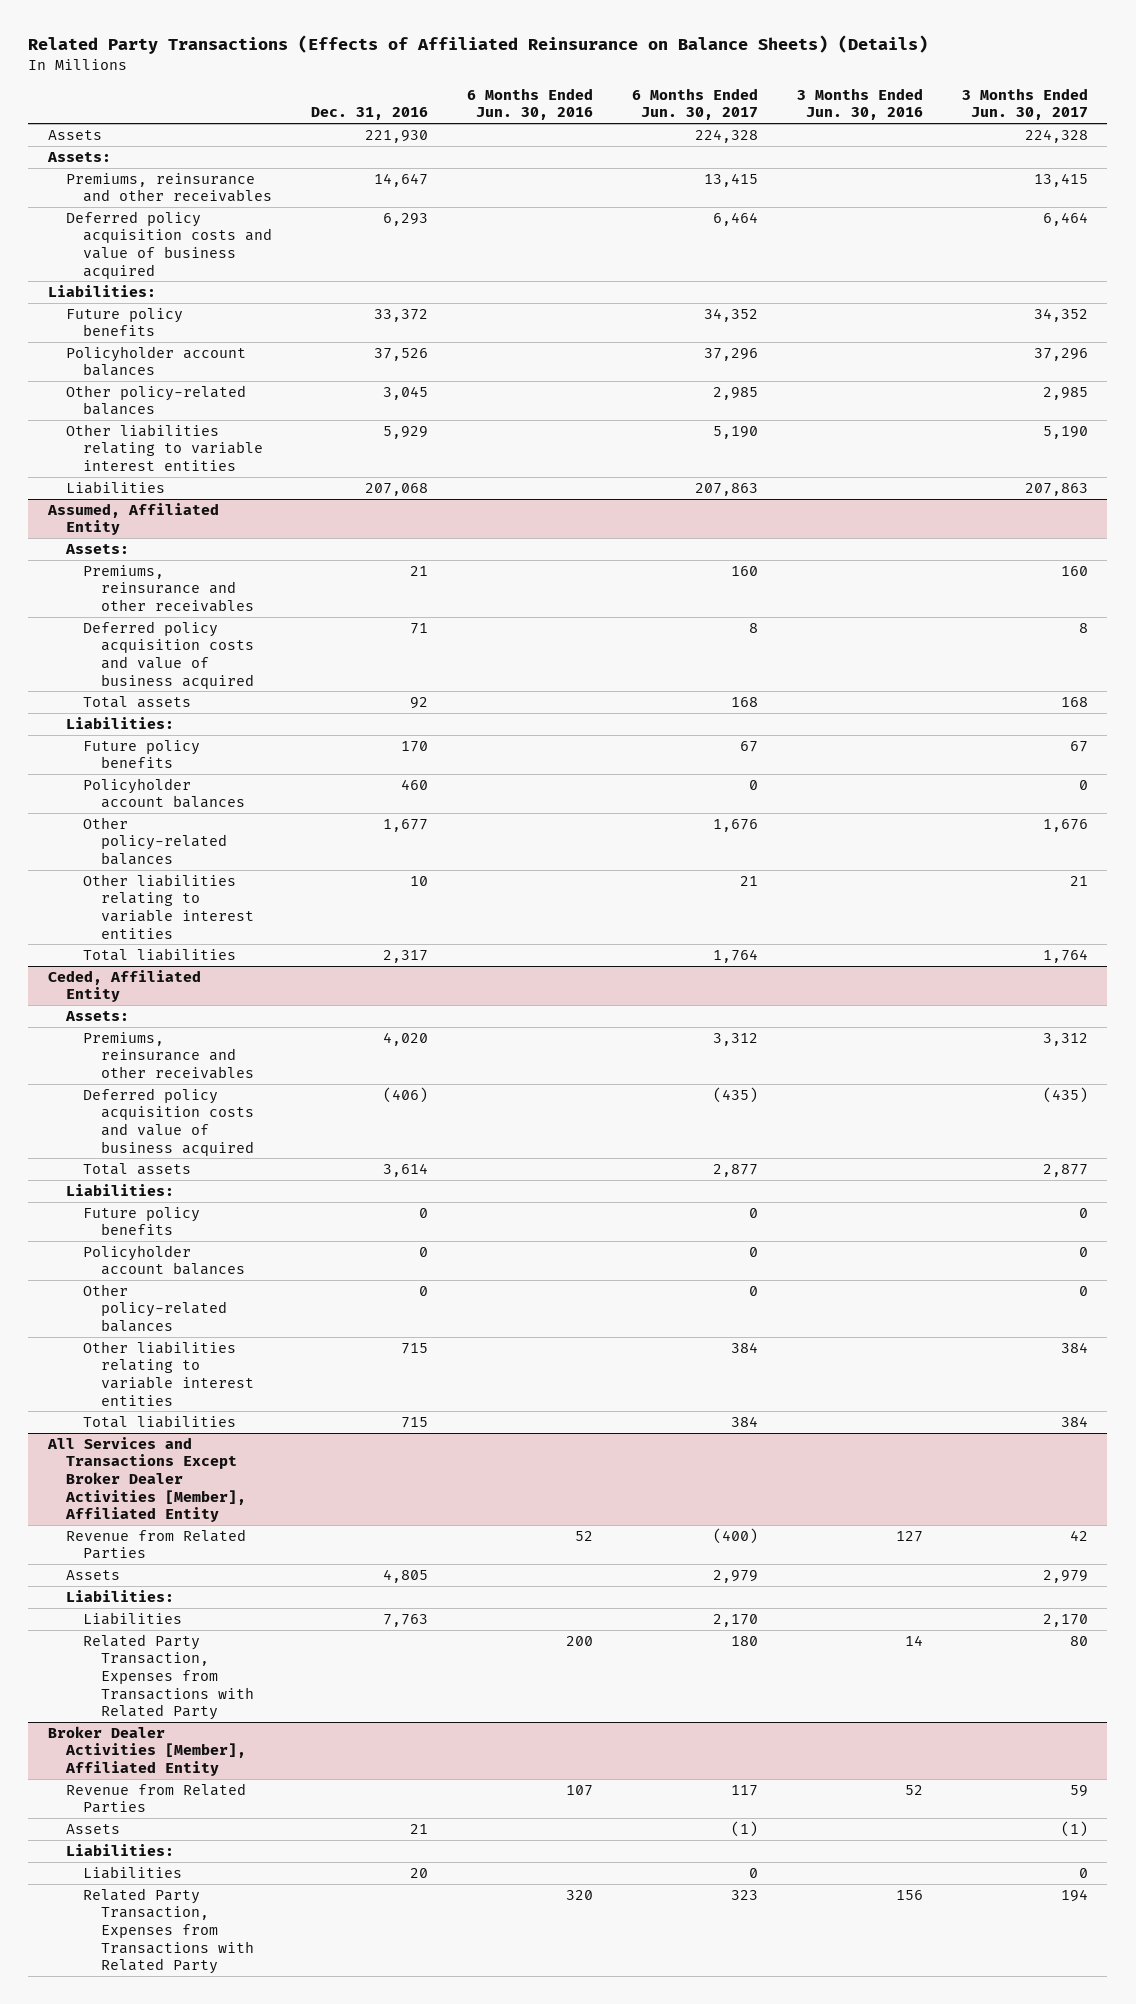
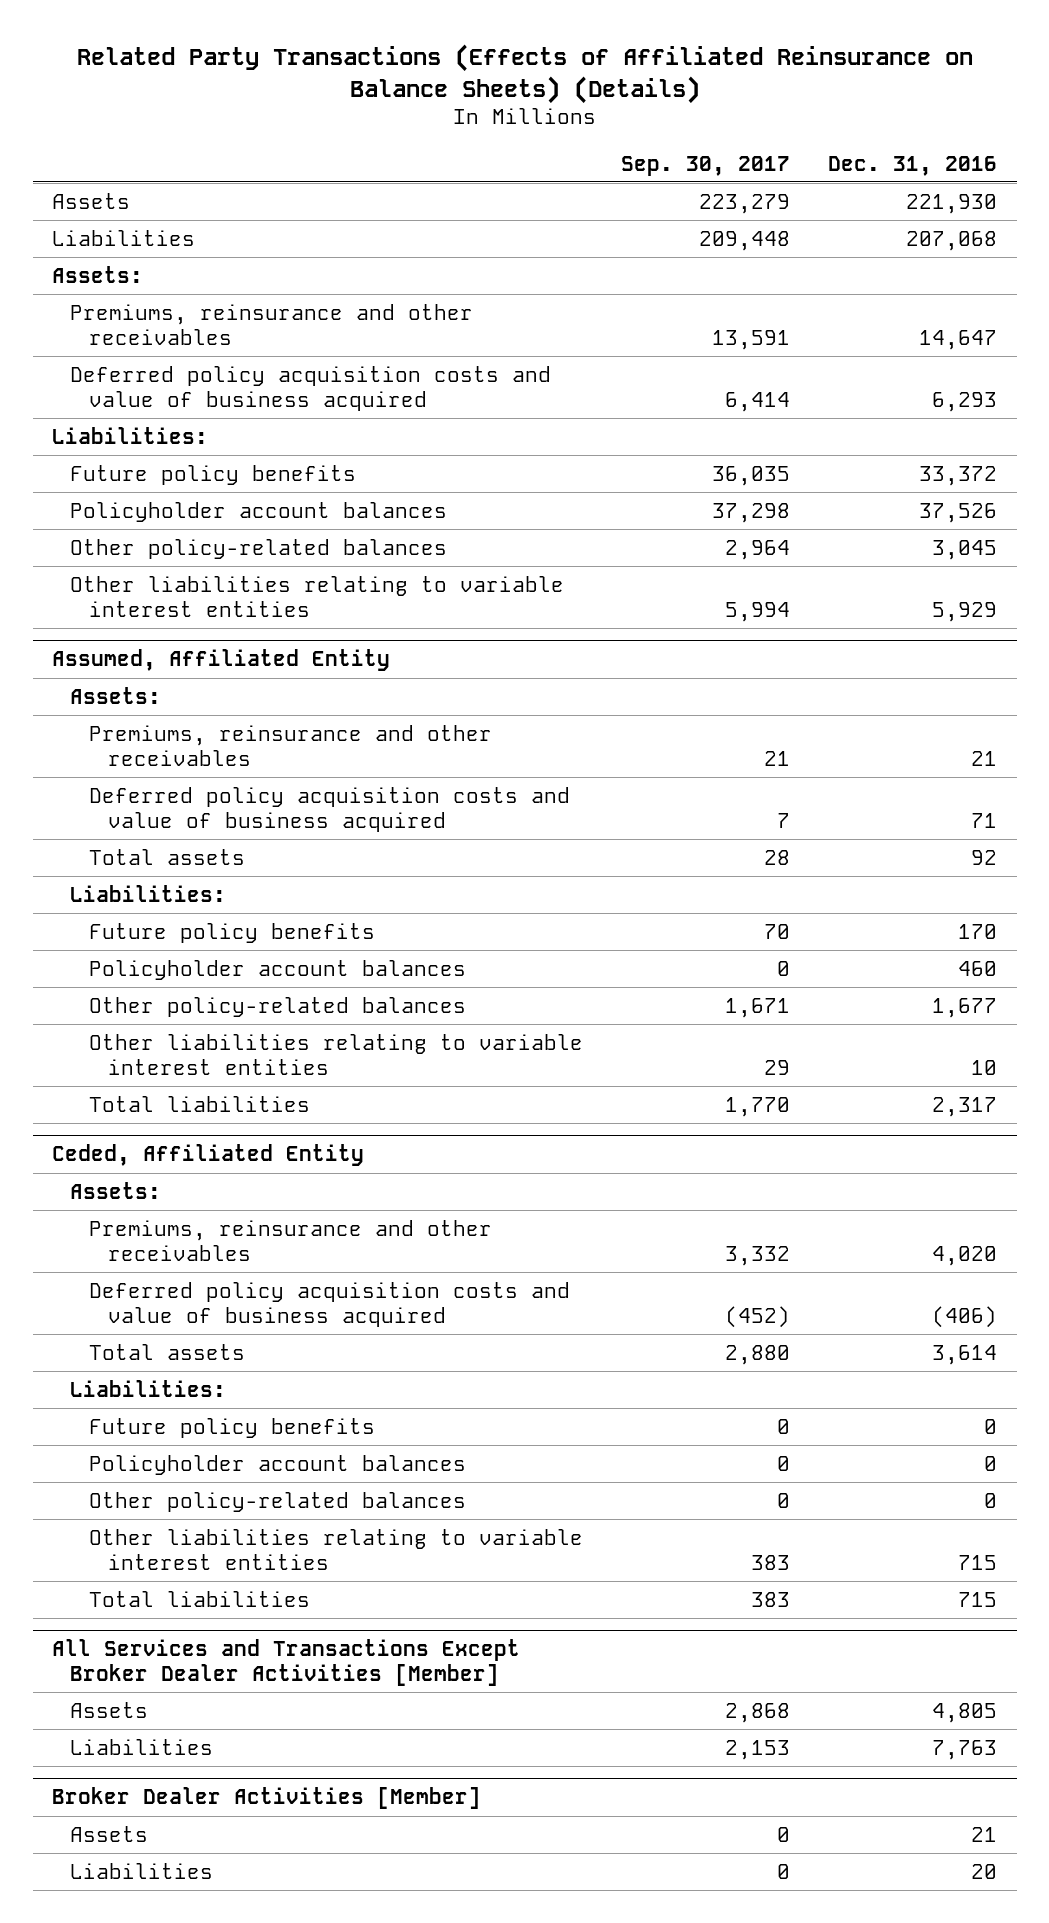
- | Dec. 31, 2016 | 6 Months Ended Jun. 30, 2016 | 6 Months Ended Jun. 30, 2017 | 3 Months Ended Jun. 30, 2016 | 3 Months Ended Jun. 30, 2017
+ | Sep. 30, 2017 | Dec. 31, 2016
moved up: Liabilities | 209,448 | 207,068
- All Services and Transactions Except Broker Dealer Activities [Member], Affiliated Entity
- Revenue from Related Parties | | 52 | (400) | 127 | 42
+ All Services and Transactions Except Broker Dealer Activities [Member]
- Liabilities:
- Related Party Transaction, Expenses from Transactions with Related Party | | 200 | 180 | 14 | 80
- Broker Dealer Activities [Member], Affiliated Entity
- Revenue from Related Parties | | 107 | 117 | 52 | 59
+ Broker Dealer Activities [Member]
- Liabilities:
- Related Party Transaction, Expenses from Transactions with Related Party | | 320 | 323 | 156 | 194

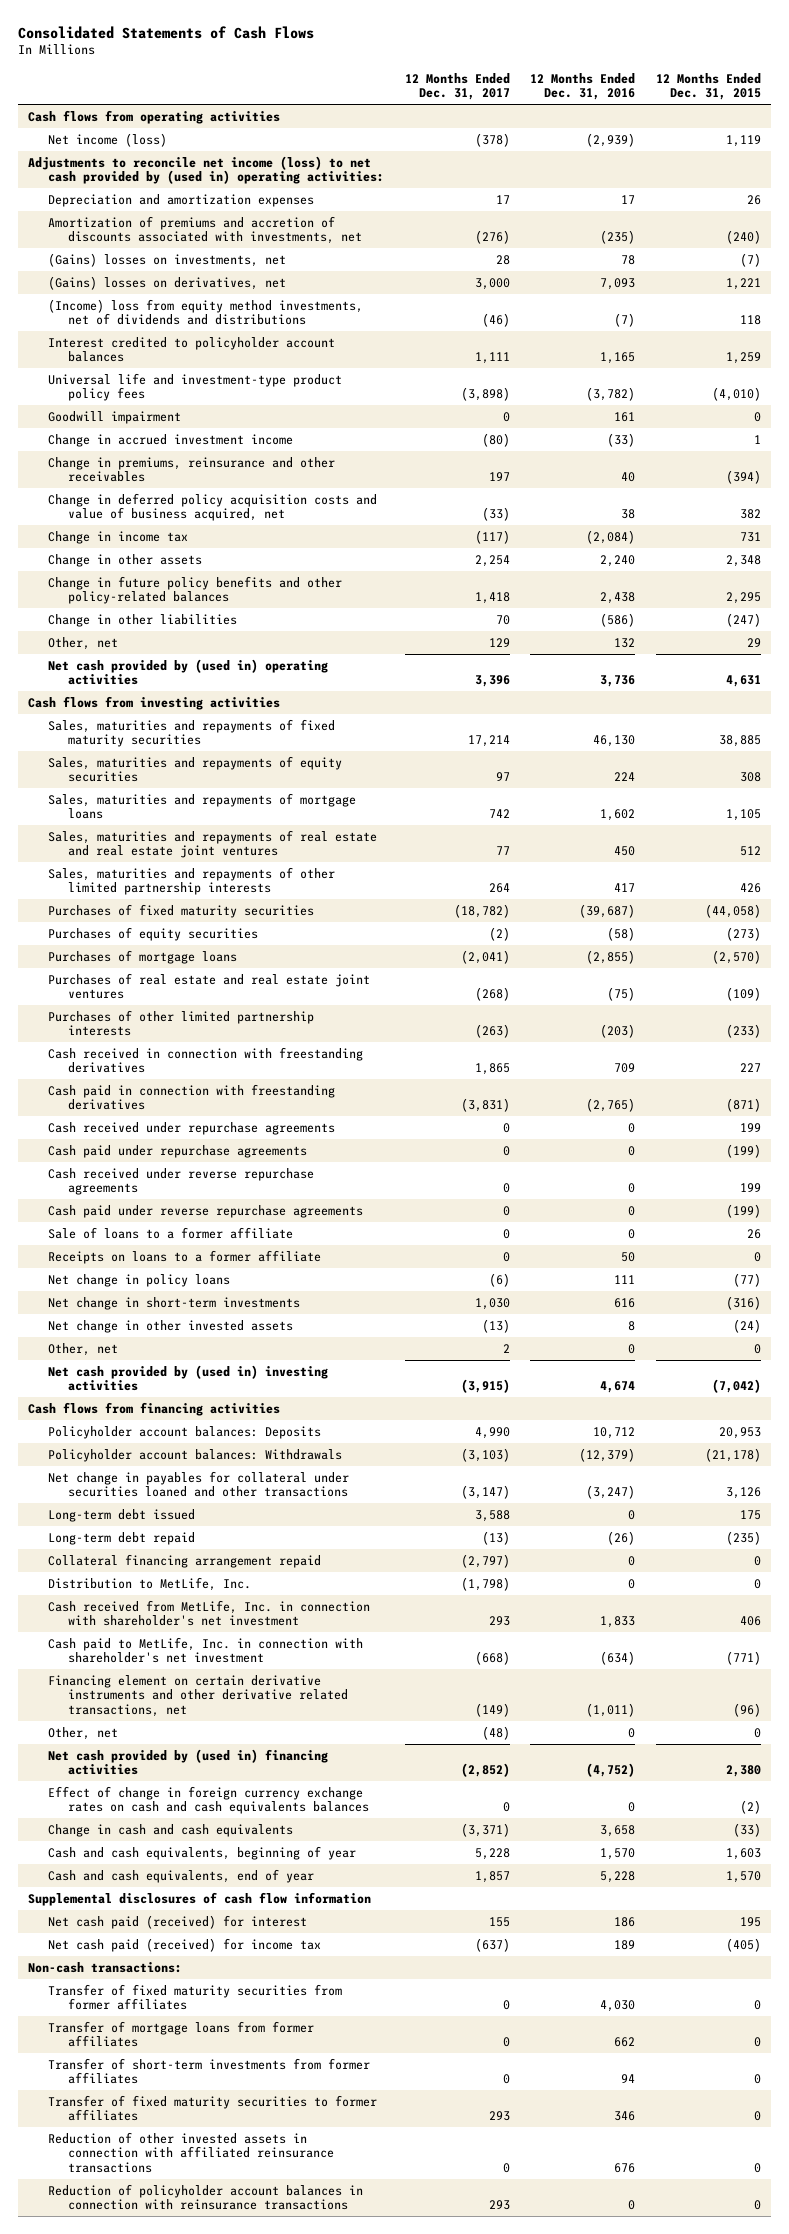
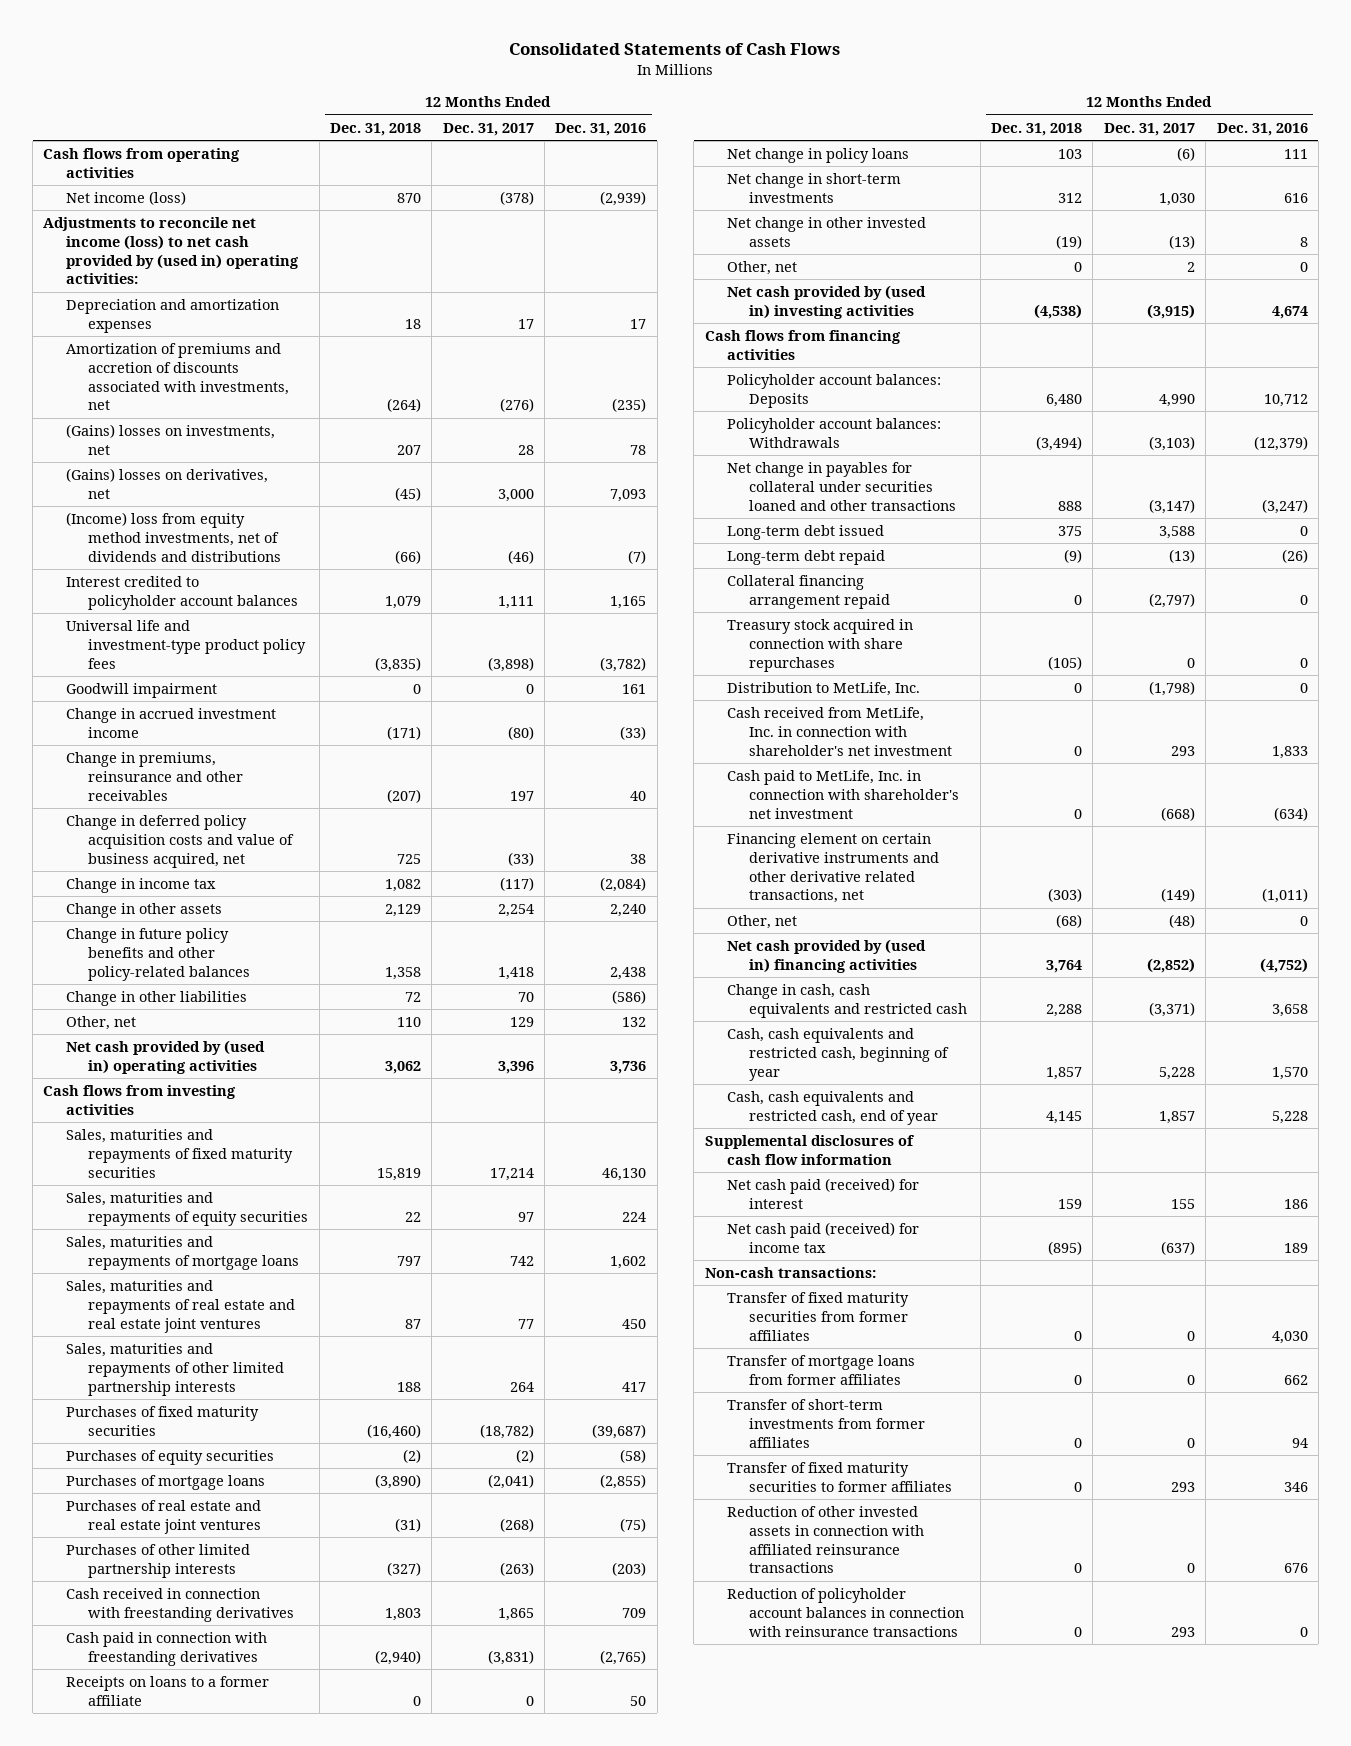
- | 12 Months Ended Dec. 31, 2017 | 12 Months Ended Dec. 31, 2016 | 12 Months Ended Dec. 31, 2015
+ | 12 Months Ended Dec. 31, 2018 | 12 Months Ended Dec. 31, 2017 | 12 Months Ended Dec. 31, 2016
- Cash received under repurchase agreements | 0 | 0 | 199
- Cash paid under repurchase agreements | 0 | 0 | (199)
- Cash received under reverse repurchase agreements | 0 | 0 | 199
- Cash paid under reverse repurchase agreements | 0 | 0 | (199)
- Sale of loans to a former affiliate | 0 | 0 | 26
+ Treasury stock acquired in connection with share repurchases | (105) | 0 | 0
- Effect of change in foreign currency exchange rates on cash and cash equivalents balances | 0 | 0 | (2)
- Change in cash and cash equivalents | (3,371) | 3,658 | (33)
- Cash and cash equivalents, beginning of year | 5,228 | 1,570 | 1,603
- Cash and cash equivalents, end of year | 1,857 | 5,228 | 1,570
+ Change in cash, cash equivalents and restricted cash | 2,288 | (3,371) | 3,658
+ Cash, cash equivalents and restricted cash, beginning of year | 1,857 | 5,228 | 1,570
+ Cash, cash equivalents and restricted cash, end of year | 4,145 | 1,857 | 5,228

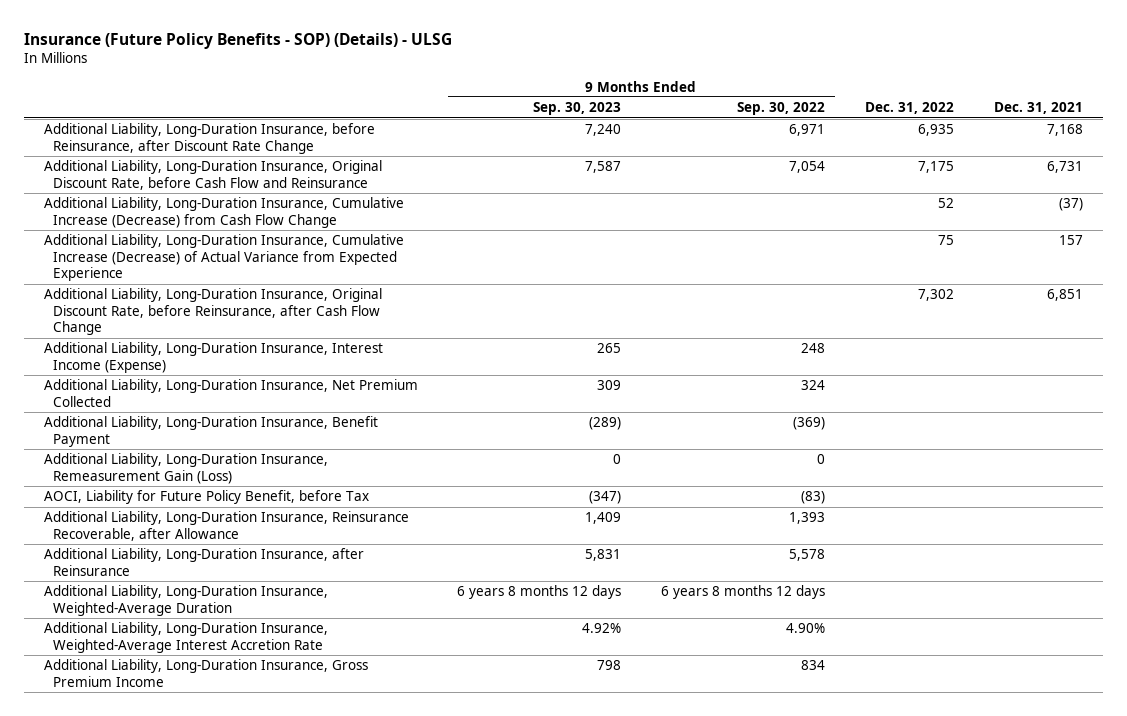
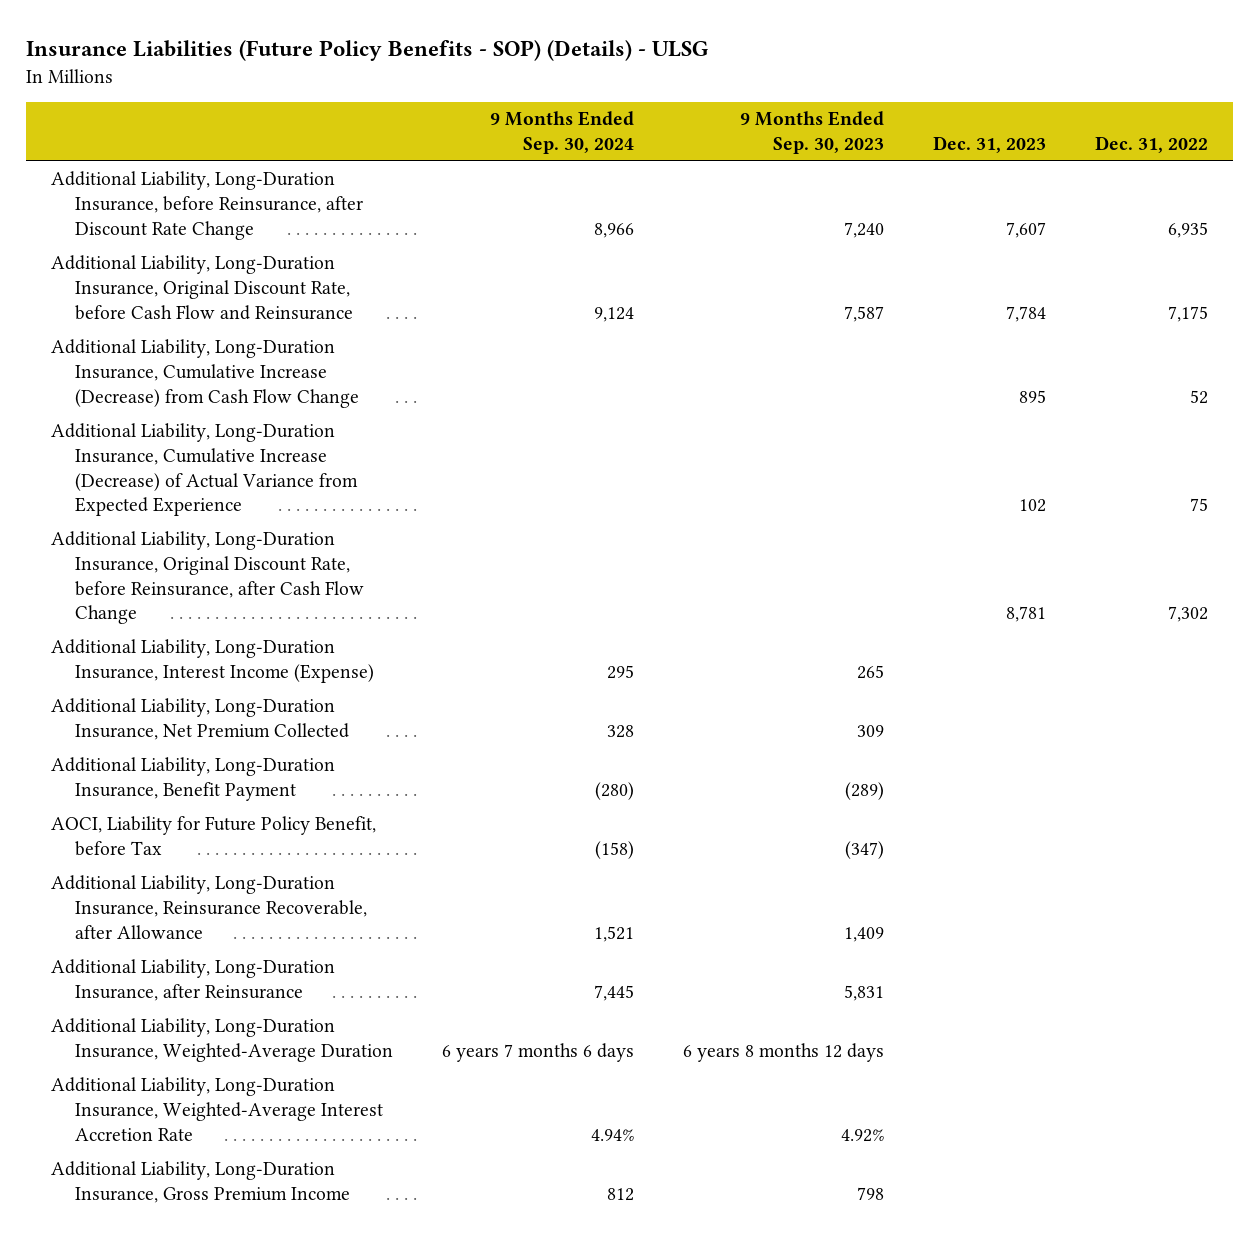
- Insurance (Future Policy Benefits - SOP) (Details) - ULSG
+ Insurance Liabilities (Future Policy Benefits - SOP) (Details) - ULSG
- | 9 Months Ended Sep. 30, 2023 | 9 Months Ended Sep. 30, 2022 | Dec. 31, 2022 | Dec. 31, 2021
+ | 9 Months Ended Sep. 30, 2024 | 9 Months Ended Sep. 30, 2023 | Dec. 31, 2023 | Dec. 31, 2022
- Additional Liability, Long-Duration Insurance, Remeasurement Gain (Loss) | 0 | 0 | |

